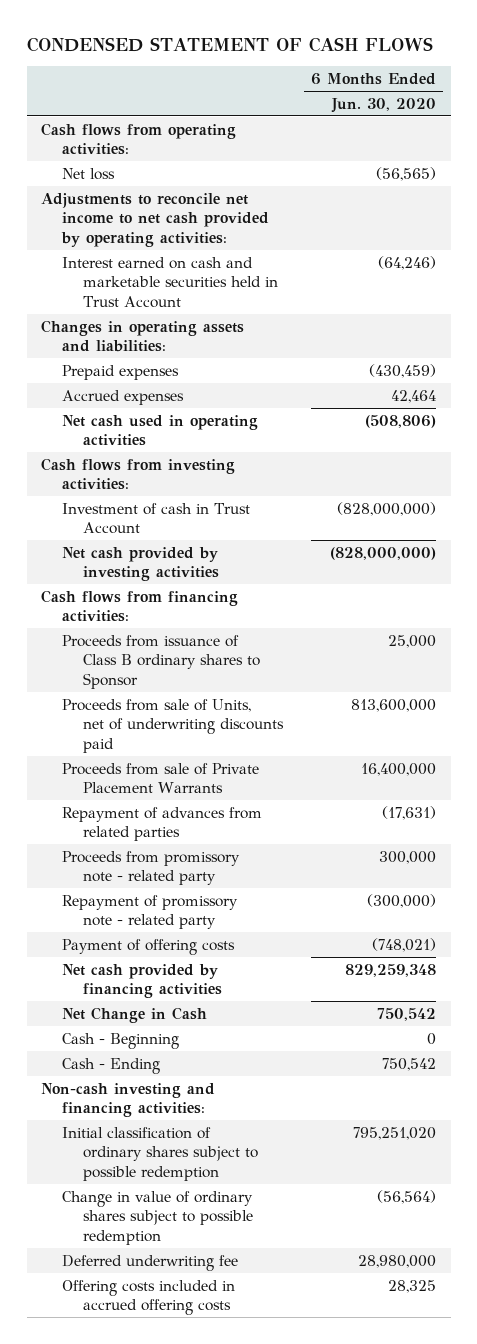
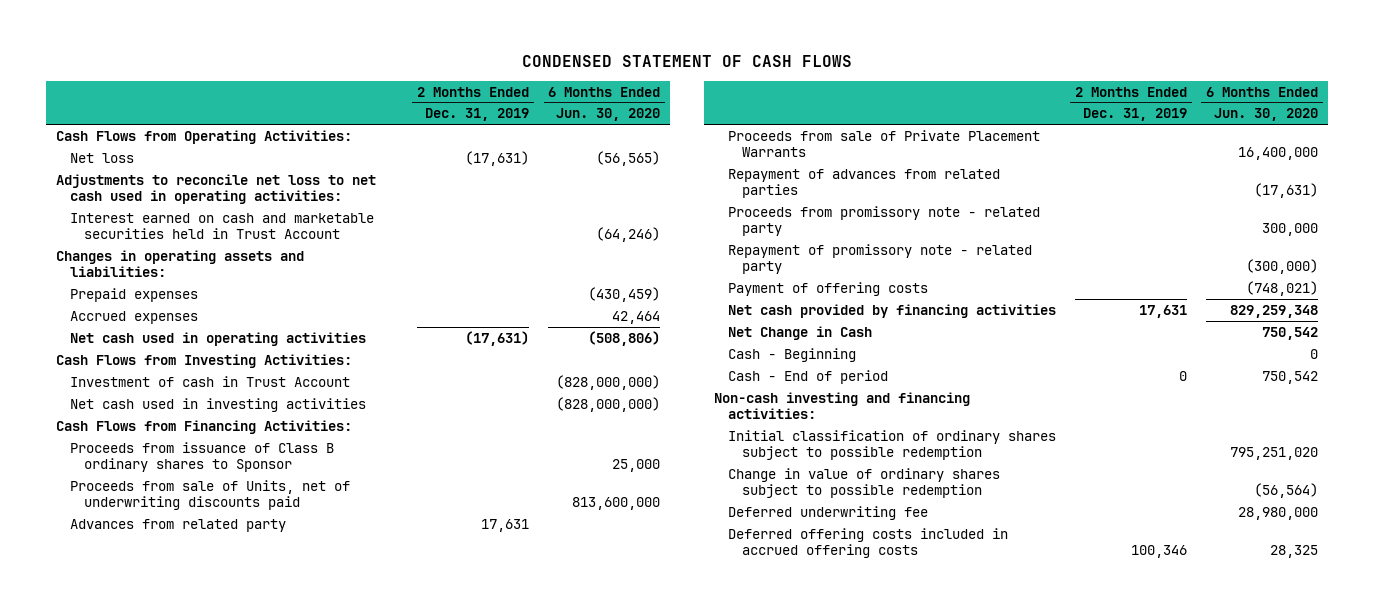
- | 6 Months Ended Jun. 30, 2020
+ | 2 Months Ended Dec. 31, 2019 | 6 Months Ended Jun. 30, 2020
- Cash flows from operating activities:
+ Cash Flows from Operating Activities:
- Adjustments to reconcile net income to net cash provided by operating activities:
+ Adjustments to reconcile net loss to net cash used in operating activities:
- Cash flows from investing activities:
+ Cash Flows from Investing Activities:
- Net cash provided by investing activities | (828,000,000)
- Cash flows from financing activities:
+ Net cash used in investing activities | | (828,000,000)
+ Cash Flows from Financing Activities:
+ Advances from related party | 17,631 |
- Cash - Ending | 750,542
+ Cash - End of period | 0 | 750,542
- Offering costs included in accrued offering costs | 28,325
+ Deferred offering costs included in accrued offering costs | 100,346 | 28,325

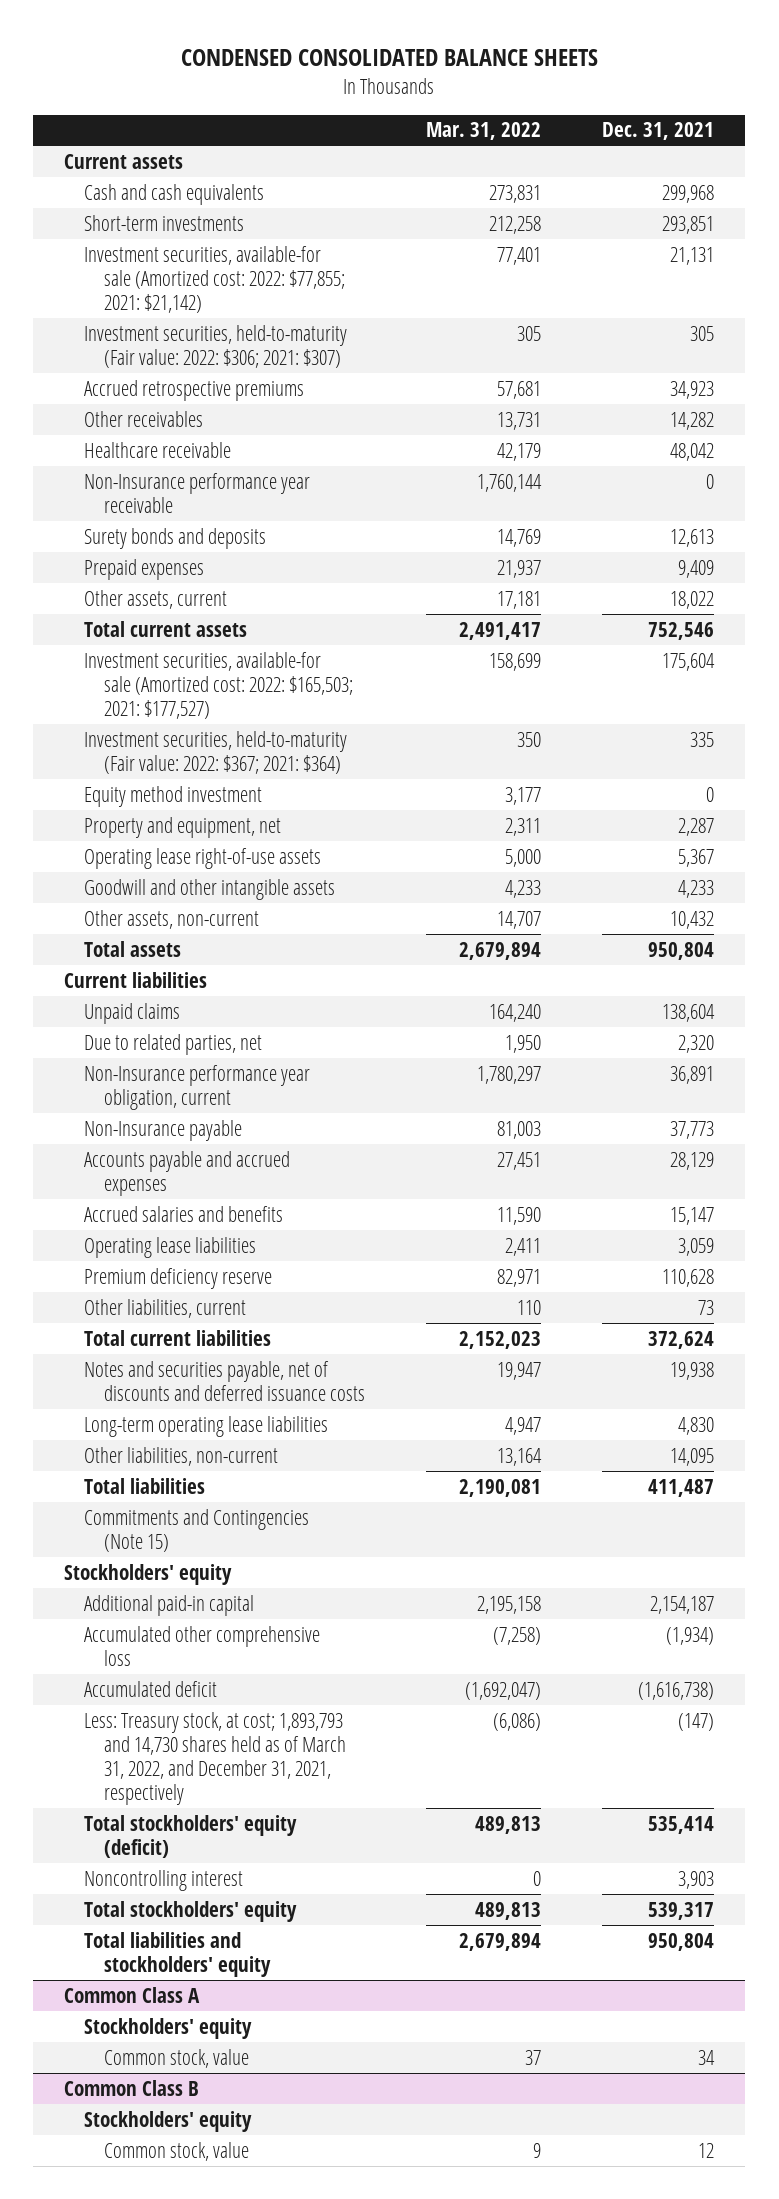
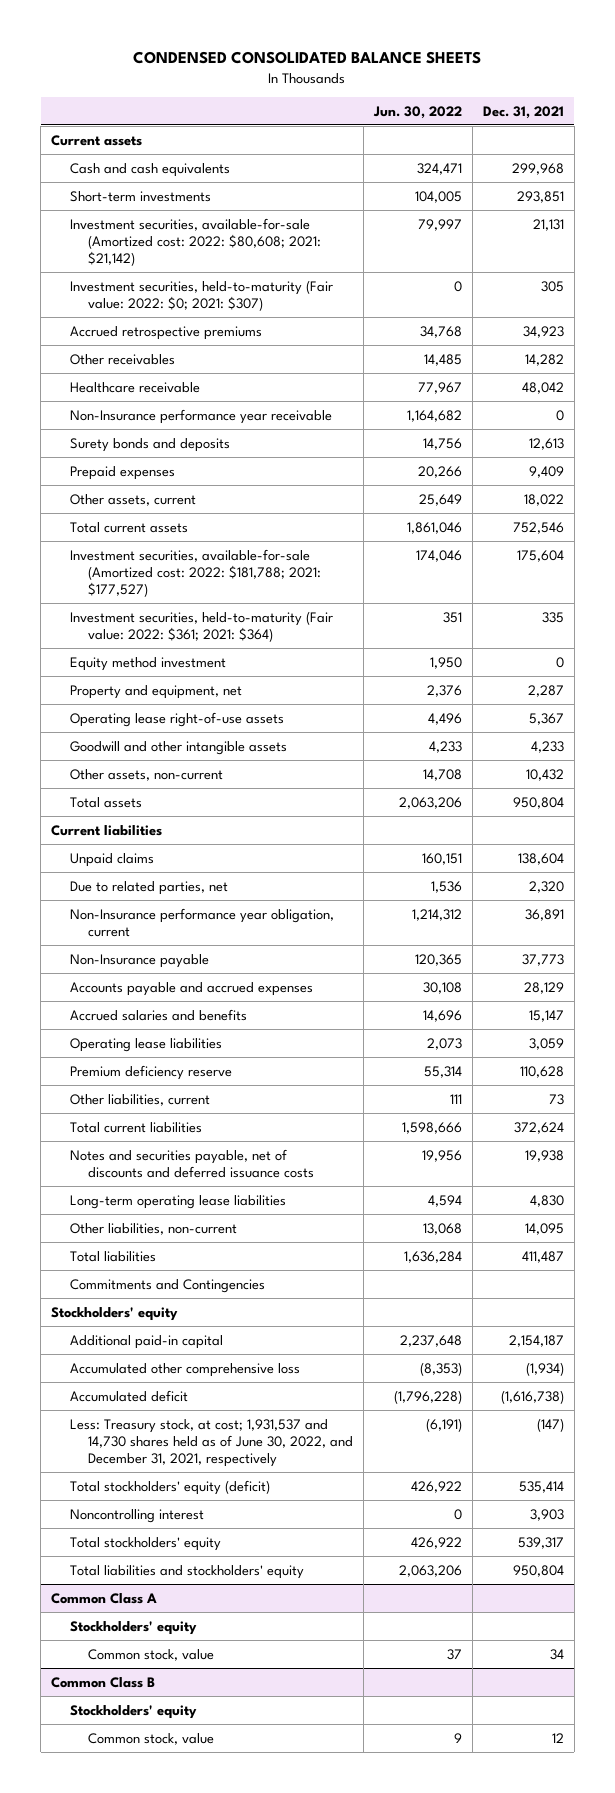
- | Mar. 31, 2022 | Dec. 31, 2021
+ | Jun. 30, 2022 | Dec. 31, 2021
- Investment securities, available-for sale (Amortized cost: 2022: $77,855; 2021: $21,142) | 77,401 | 21,131
- Investment securities, held-to-maturity (Fair value: 2022: $306; 2021: $307) | 305 | 305
+ Investment securities, available-for-sale (Amortized cost: 2022: $80,608; 2021: $21,142) | 79,997 | 21,131
+ Investment securities, held-to-maturity (Fair value: 2022: $0; 2021: $307) | 0 | 305
- Investment securities, available-for sale (Amortized cost: 2022: $165,503; 2021: $177,527) | 158,699 | 175,604
- Investment securities, held-to-maturity (Fair value: 2022: $367; 2021: $364) | 350 | 335
+ Investment securities, available-for-sale (Amortized cost: 2022: $181,788; 2021: $177,527) | 174,046 | 175,604
+ Investment securities, held-to-maturity (Fair value: 2022: $361; 2021: $364) | 351 | 335
- Commitments and Contingencies (Note 15)
+ Commitments and Contingencies
- Less: Treasury stock, at cost; 1,893,793 and 14,730 shares held as of March 31, 2022, and December 31, 2021, respectively | (6,086) | (147)
+ Less: Treasury stock, at cost; 1,931,537 and 14,730 shares held as of June 30, 2022, and December 31, 2021, respectively | (6,191) | (147)

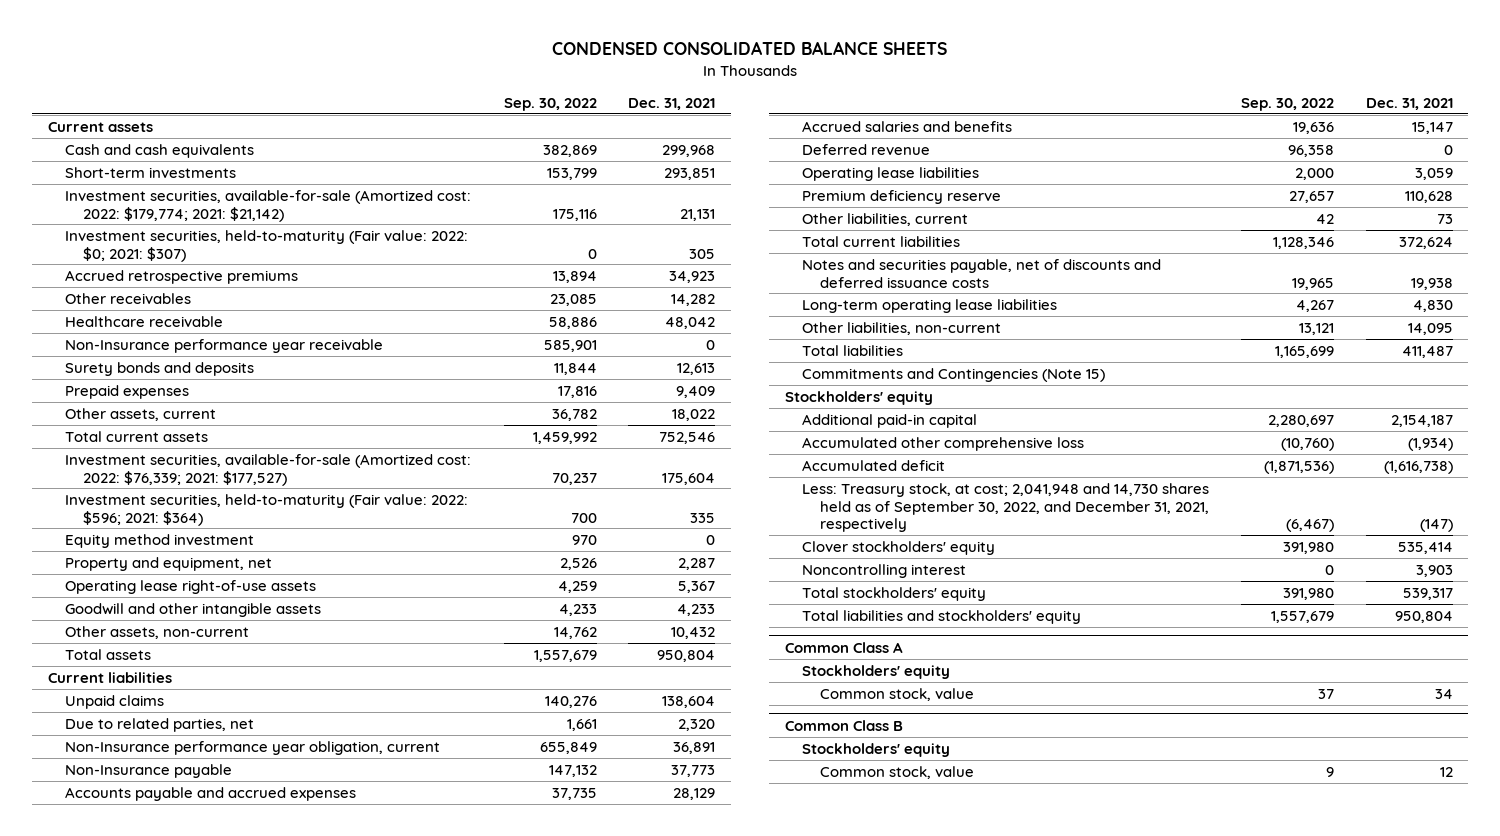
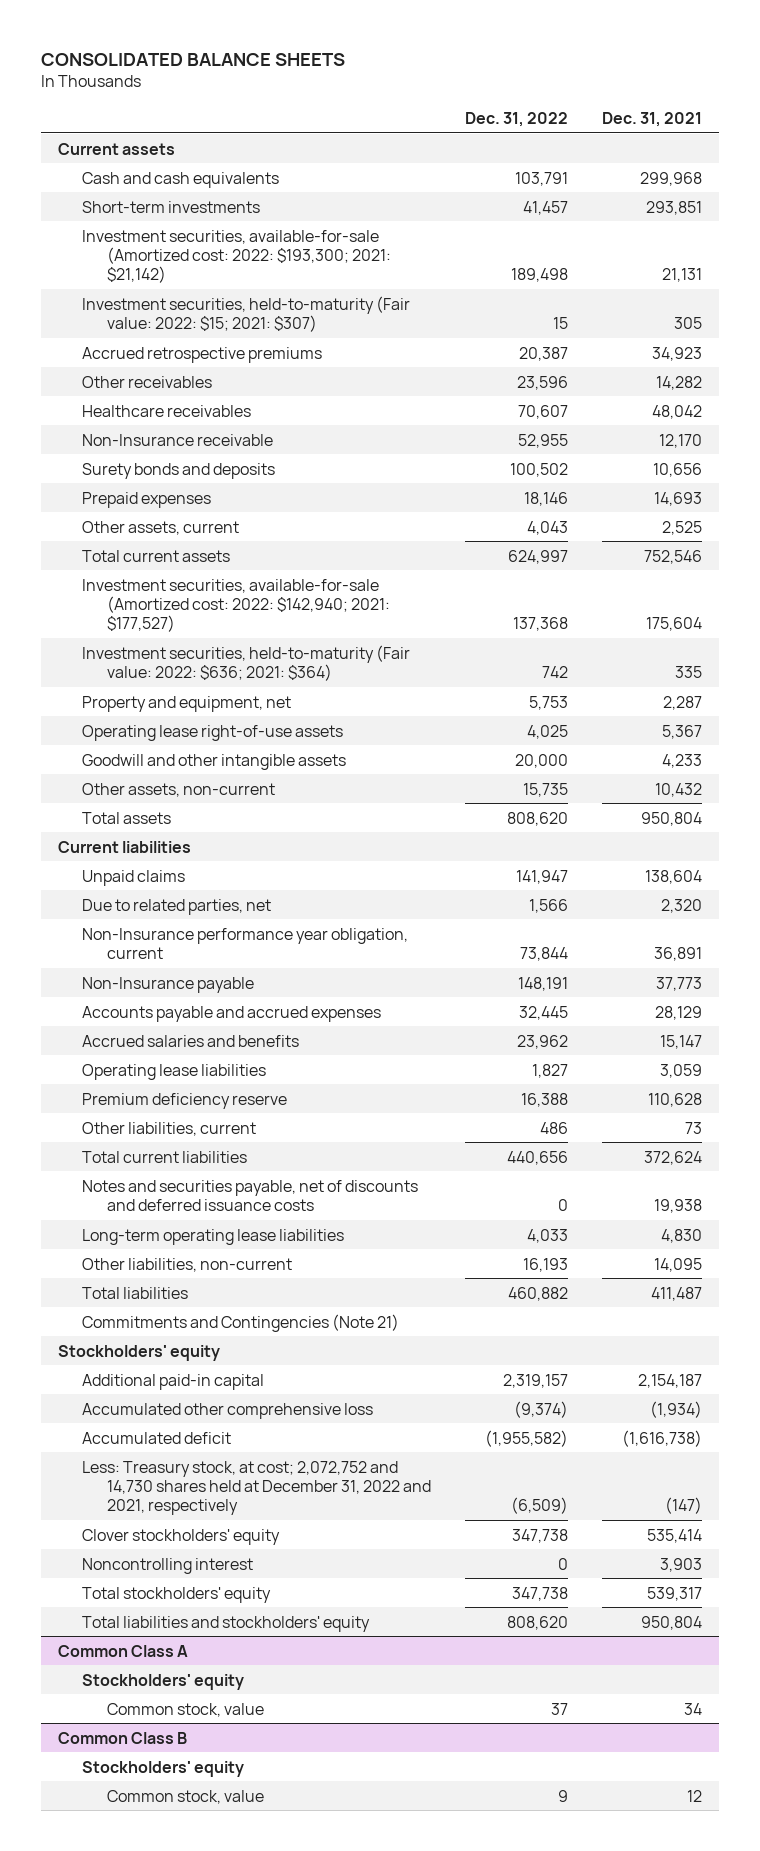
- CONDENSED CONSOLIDATED BALANCE SHEETS
+ CONSOLIDATED BALANCE SHEETS
- | Sep. 30, 2022 | Dec. 31, 2021
+ | Dec. 31, 2022 | Dec. 31, 2021
- Investment securities, available-for-sale (Amortized cost: 2022: $179,774; 2021: $21,142) | 175,116 | 21,131
- Investment securities, held-to-maturity (Fair value: 2022: $0; 2021: $307) | 0 | 305
+ Investment securities, available-for-sale (Amortized cost: 2022: $193,300; 2021: $21,142) | 189,498 | 21,131
+ Investment securities, held-to-maturity (Fair value: 2022: $15; 2021: $307) | 15 | 305
- Healthcare receivable | 58,886 | 48,042
- Non-Insurance performance year receivable | 585,901 | 0
- Surety bonds and deposits | 11,844 | 12,613
- Prepaid expenses | 17,816 | 9,409
- Other assets, current | 36,782 | 18,022
+ Healthcare receivables | 70,607 | 48,042
+ Non-Insurance receivable | 52,955 | 12,170
+ Surety bonds and deposits | 100,502 | 10,656
+ Prepaid expenses | 18,146 | 14,693
+ Other assets, current | 4,043 | 2,525
- Investment securities, available-for-sale (Amortized cost: 2022: $76,339; 2021: $177,527) | 70,237 | 175,604
- Investment securities, held-to-maturity (Fair value: 2022: $596; 2021: $364) | 700 | 335
- Equity method investment | 970 | 0
+ Investment securities, available-for-sale (Amortized cost: 2022: $142,940; 2021: $177,527) | 137,368 | 175,604
+ Investment securities, held-to-maturity (Fair value: 2022: $636; 2021: $364) | 742 | 335
- Deferred revenue | 96,358 | 0
- Commitments and Contingencies (Note 15)
+ Commitments and Contingencies (Note 21)
- Less: Treasury stock, at cost; 2,041,948 and 14,730 shares held as of September 30, 2022, and December 31, 2021, respectively | (6,467) | (147)
+ Less: Treasury stock, at cost; 2,072,752 and 14,730 shares held at December 31, 2022 and 2021, respectively | (6,509) | (147)

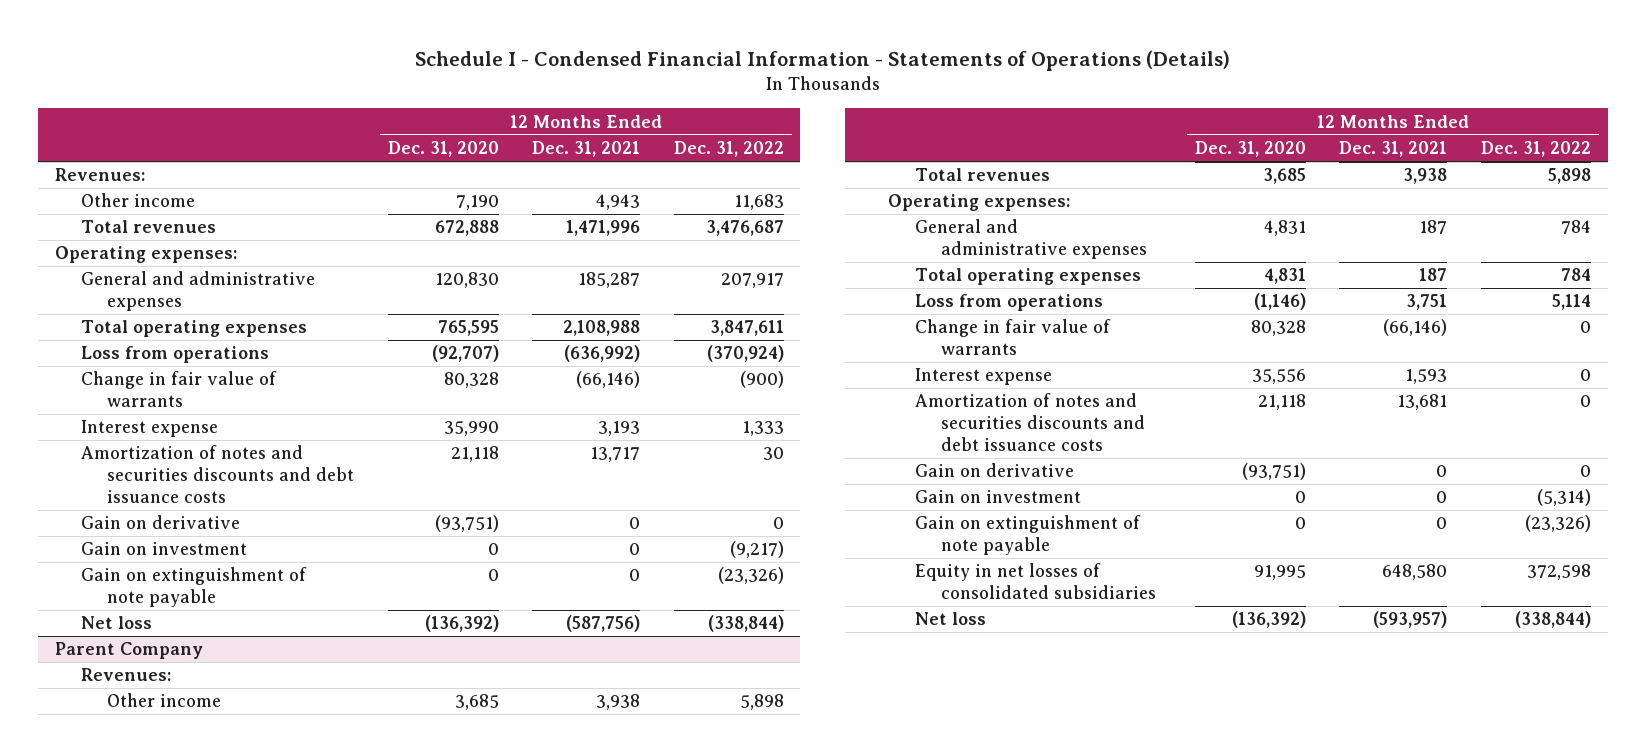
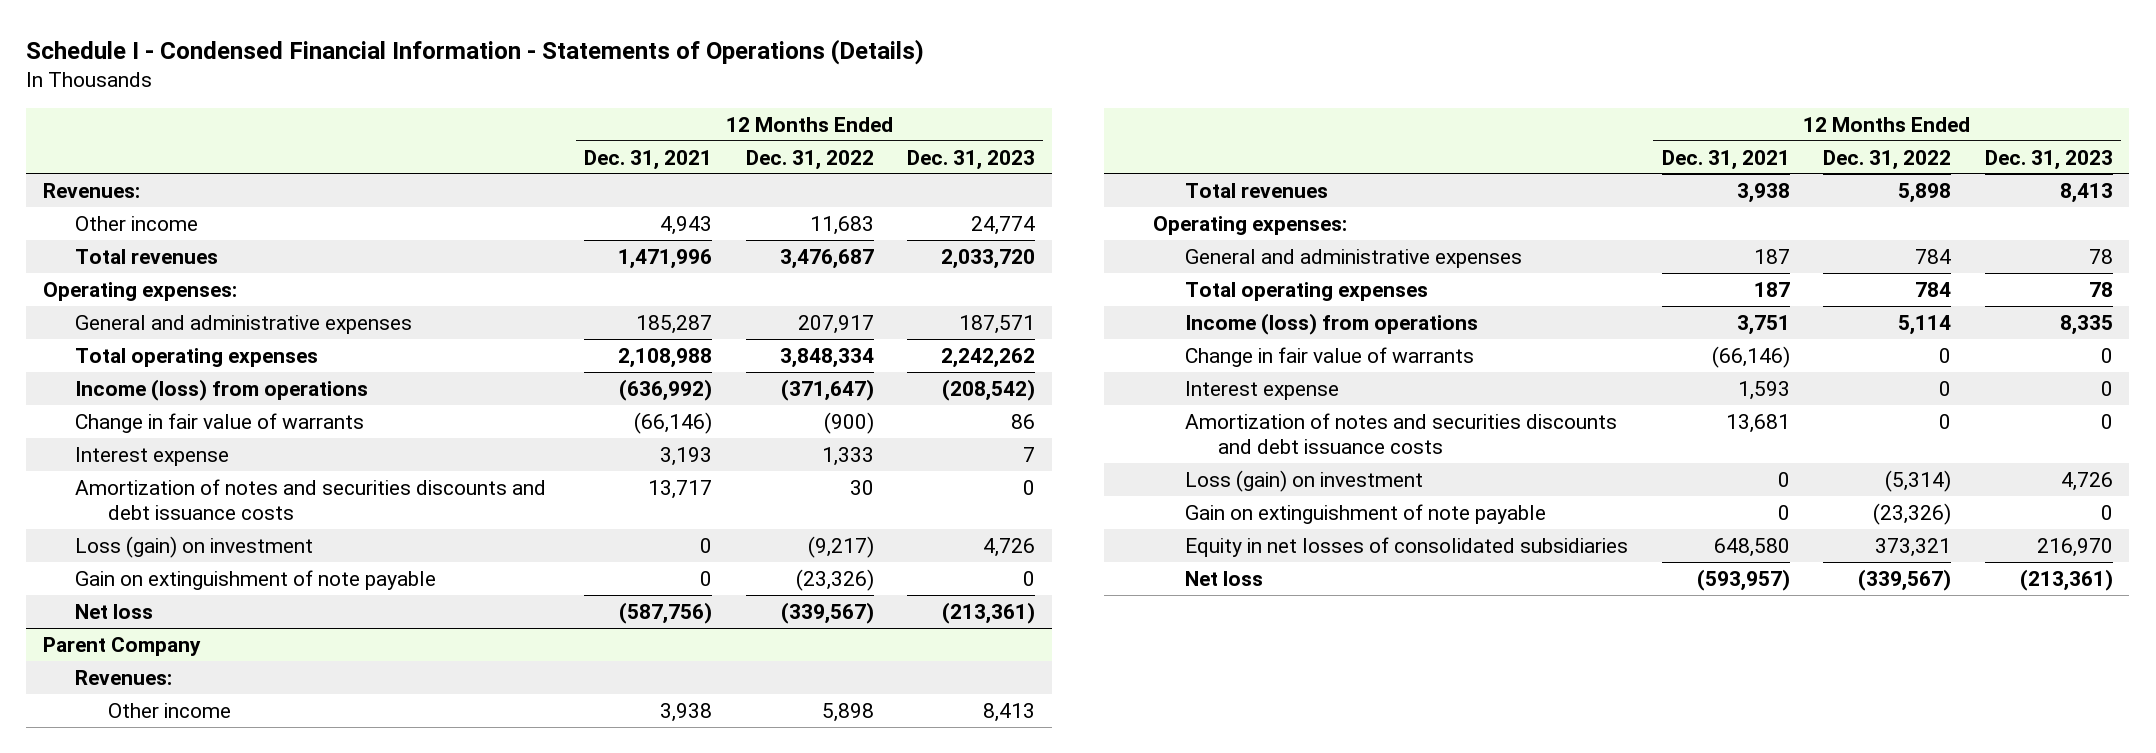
- | 12 Months Ended Dec. 31, 2020 | 12 Months Ended Dec. 31, 2021 | 12 Months Ended Dec. 31, 2022
+ | 12 Months Ended Dec. 31, 2021 | 12 Months Ended Dec. 31, 2022 | 12 Months Ended Dec. 31, 2023
- Total operating expenses | 765,595 | 2,108,988 | 3,847,611
- Loss from operations | (92,707) | (636,992) | (370,924)
+ Total operating expenses | 2,108,988 | 3,848,334 | 2,242,262
+ Income (loss) from operations | (636,992) | (371,647) | (208,542)
- Gain on derivative | (93,751) | 0 | 0
- Gain on investment | 0 | 0 | (9,217)
+ Loss (gain) on investment | 0 | (9,217) | 4,726
- Net loss | (136,392) | (587,756) | (338,844)
+ Net loss | (587,756) | (339,567) | (213,361)
@ Parent Company
- Loss from operations | (1,146) | 3,751 | 5,114
+ Income (loss) from operations | 3,751 | 5,114 | 8,335
- Gain on derivative | (93,751) | 0 | 0
- Gain on investment | 0 | 0 | (5,314)
+ Loss (gain) on investment | 0 | (5,314) | 4,726
- Equity in net losses of consolidated subsidiaries | 91,995 | 648,580 | 372,598
- Net loss | (136,392) | (593,957) | (338,844)
+ Equity in net losses of consolidated subsidiaries | 648,580 | 373,321 | 216,970
+ Net loss | (593,957) | (339,567) | (213,361)

